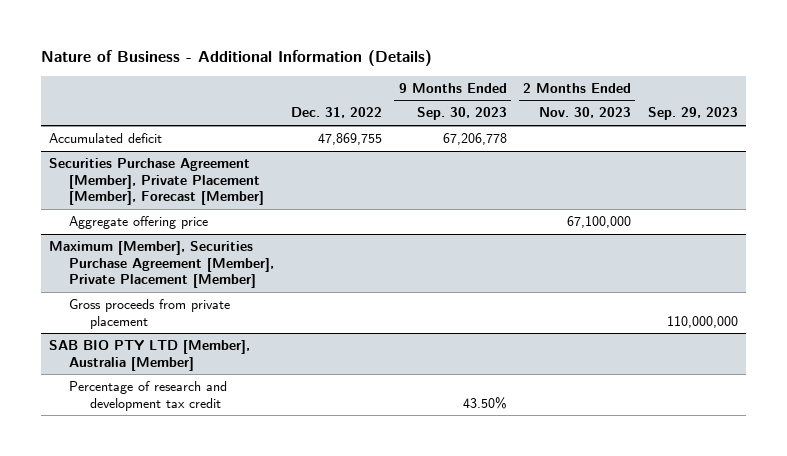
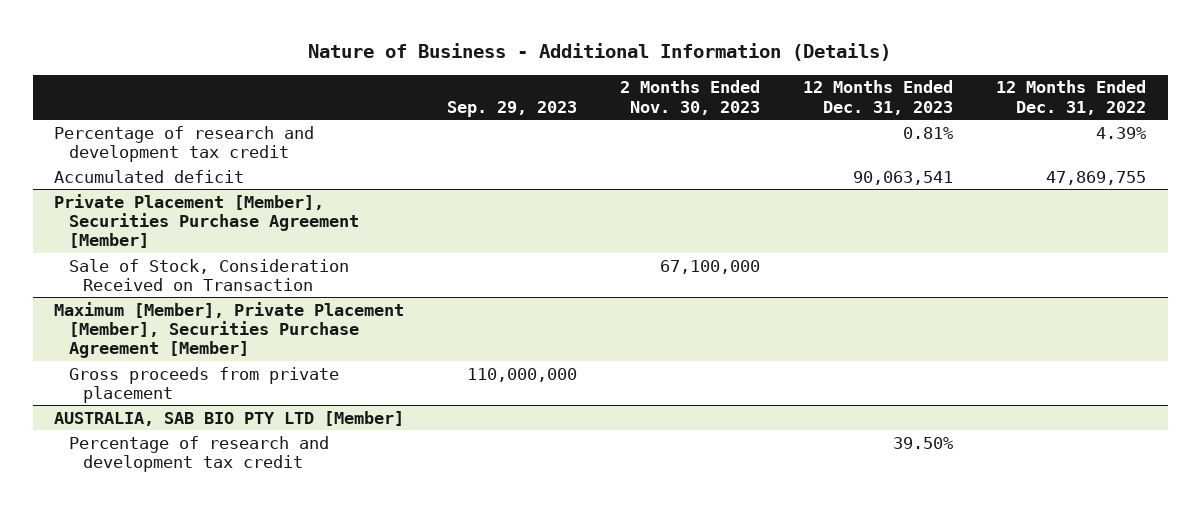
- | Dec. 31, 2022 | 9 Months Ended Sep. 30, 2023 | 2 Months Ended Nov. 30, 2023 | Sep. 29, 2023
+ | Sep. 29, 2023 | 2 Months Ended Nov. 30, 2023 | 12 Months Ended Dec. 31, 2023 | 12 Months Ended Dec. 31, 2022
+ Percentage of research and development tax credit | | | 0.81% | 4.39%
- Securities Purchase Agreement [Member], Private Placement [Member], Forecast [Member]
- Aggregate offering price | | | 67,100,000 |
- Maximum [Member], Securities Purchase Agreement [Member], Private Placement [Member]
+ Private Placement [Member], Securities Purchase Agreement [Member]
+ Sale of Stock, Consideration Received on Transaction | | 67,100,000 | |
+ Maximum [Member], Private Placement [Member], Securities Purchase Agreement [Member]
- SAB BIO PTY LTD [Member], Australia [Member]
+ AUSTRALIA, SAB BIO PTY LTD [Member]

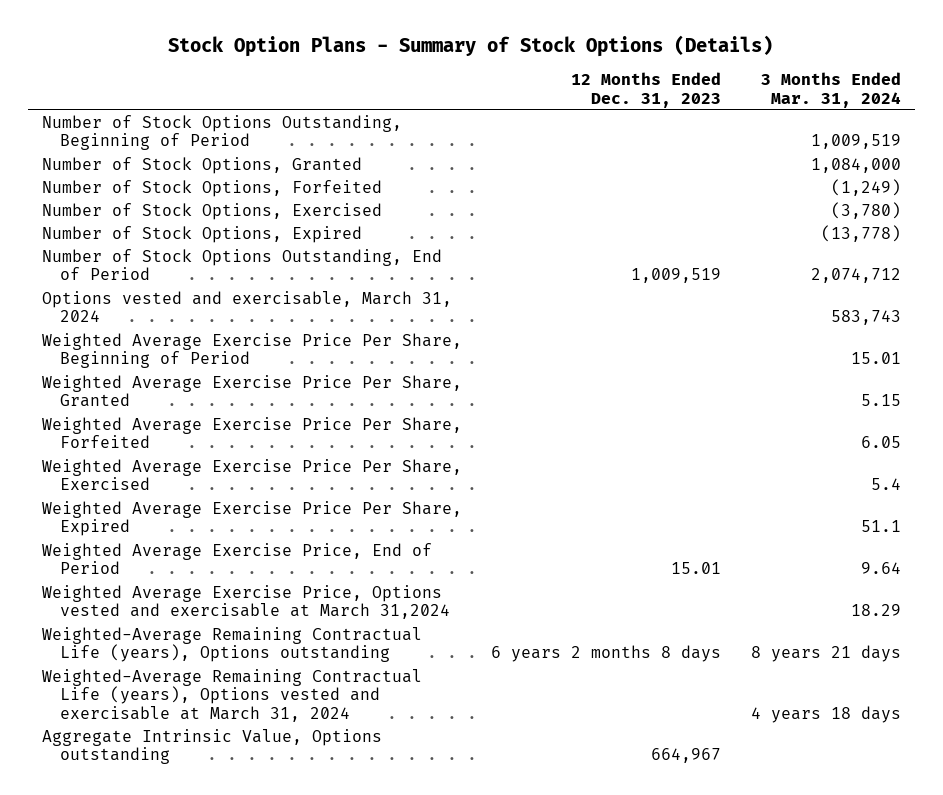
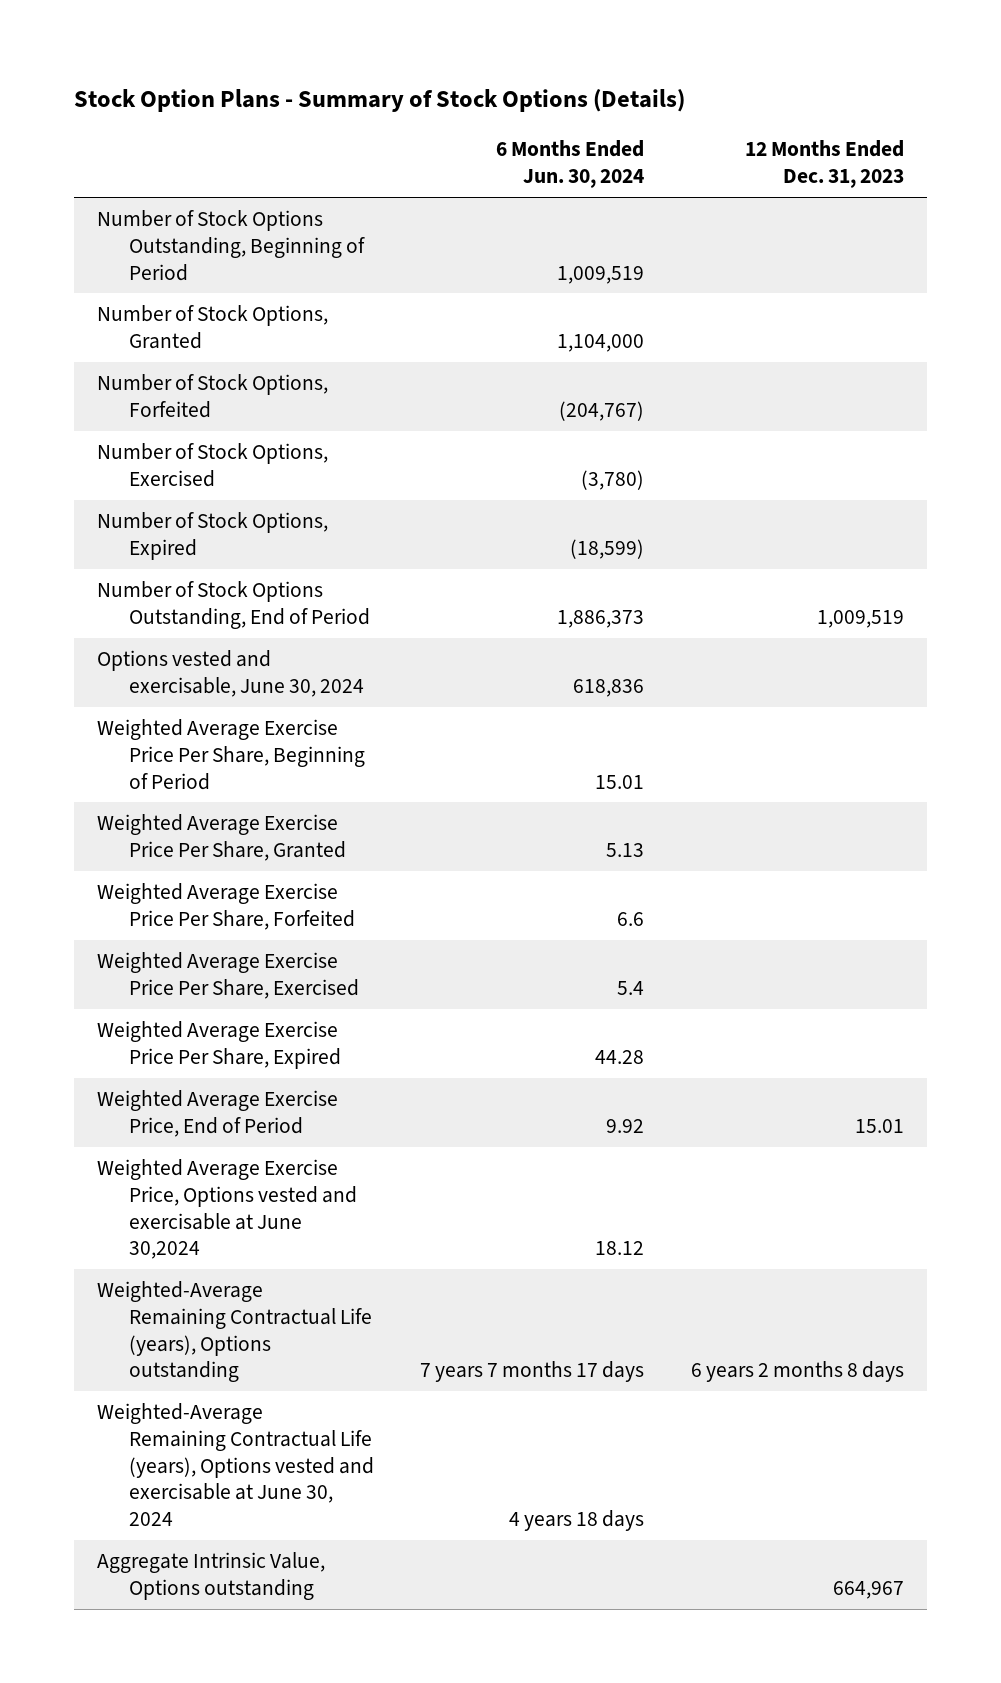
- | 12 Months Ended Dec. 31, 2023 | 3 Months Ended Mar. 31, 2024
+ | 6 Months Ended Jun. 30, 2024 | 12 Months Ended Dec. 31, 2023
- Options vested and exercisable, March 31, 2024 | | 583,743
+ Options vested and exercisable, June 30, 2024 | 618,836 |
- Weighted Average Exercise Price, Options vested and exercisable at March 31,2024 | | 18.29
+ Weighted Average Exercise Price, Options vested and exercisable at June 30,2024 | 18.12 |
- Weighted-Average Remaining Contractual Life (years), Options vested and exercisable at March 31, 2024 | | 4 years 18 days
+ Weighted-Average Remaining Contractual Life (years), Options vested and exercisable at June 30, 2024 | 4 years 18 days |

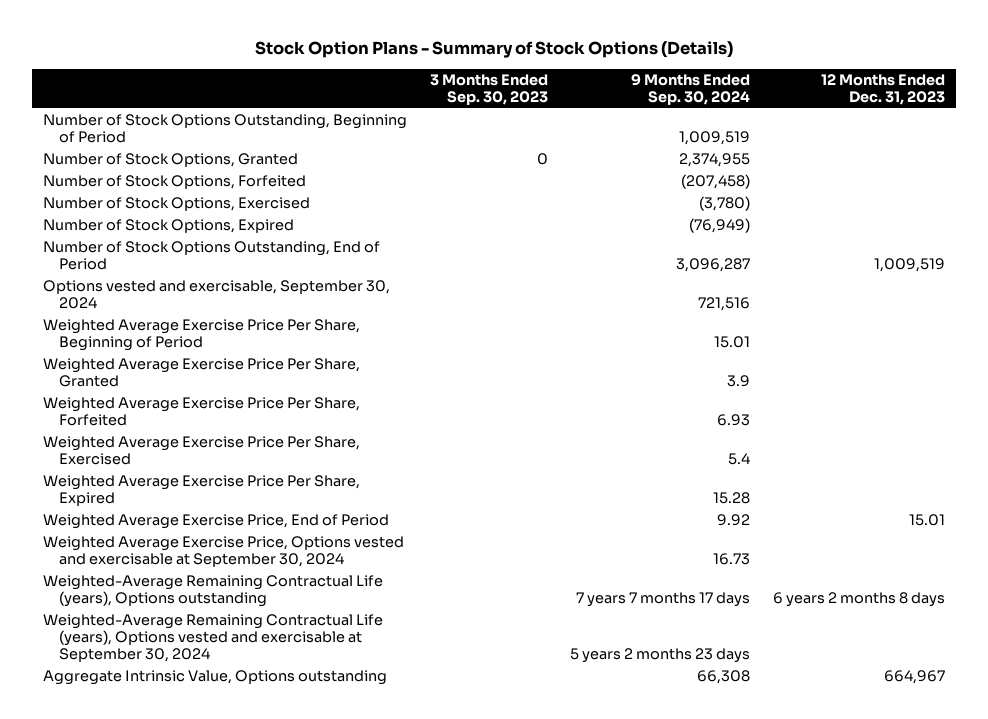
- | 6 Months Ended Jun. 30, 2024 | 12 Months Ended Dec. 31, 2023
+ | 3 Months Ended Sep. 30, 2023 | 9 Months Ended Sep. 30, 2024 | 12 Months Ended Dec. 31, 2023
- Options vested and exercisable, June 30, 2024 | 618,836 |
+ Options vested and exercisable, September 30, 2024 | | 721,516 |
- Weighted Average Exercise Price, Options vested and exercisable at June 30,2024 | 18.12 |
+ Weighted Average Exercise Price, Options vested and exercisable at September 30, 2024 | | 16.73 |
- Weighted-Average Remaining Contractual Life (years), Options vested and exercisable at June 30, 2024 | 4 years 18 days |
+ Weighted-Average Remaining Contractual Life (years), Options vested and exercisable at September 30, 2024 | | 5 years 2 months 23 days |

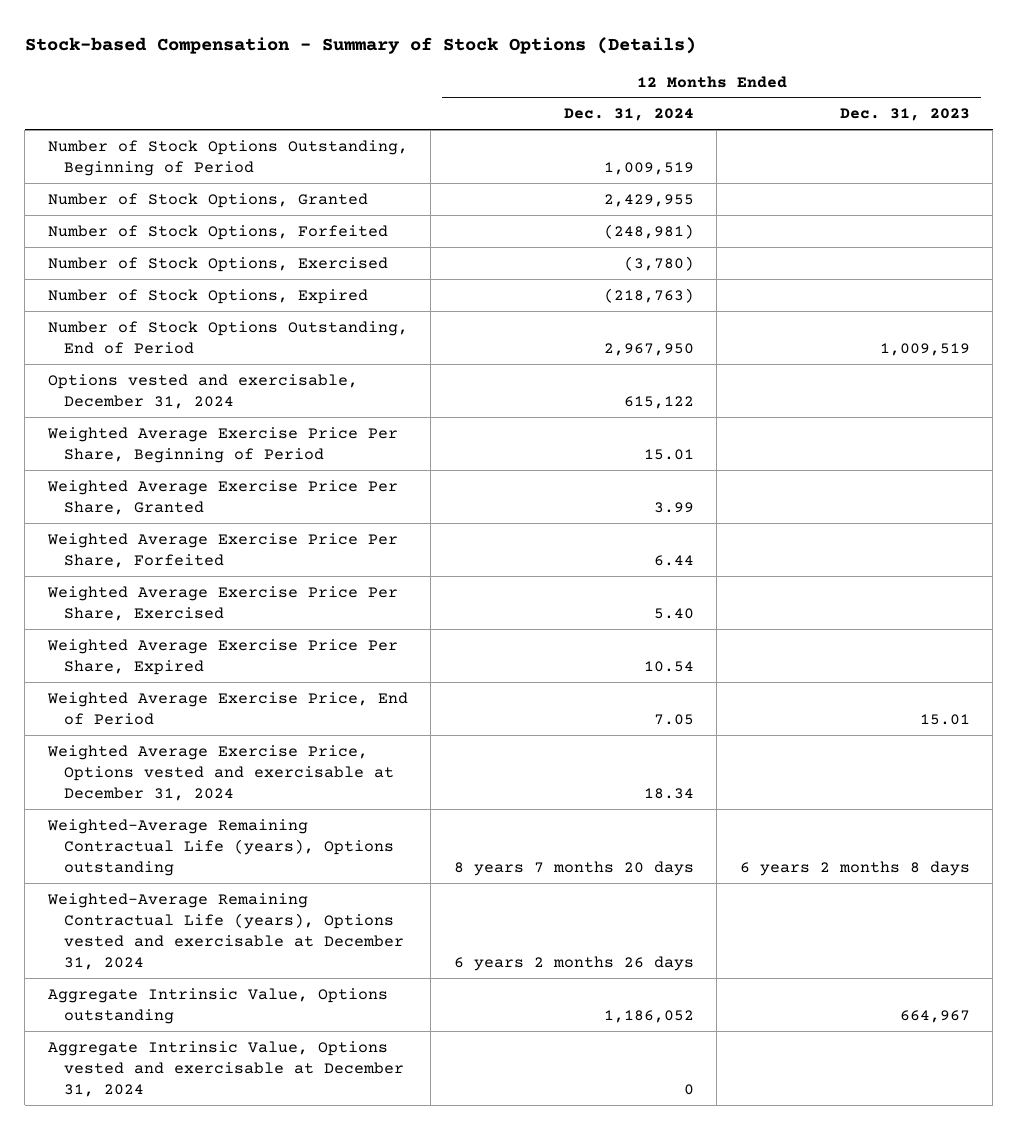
- Stock Option Plans - Summary of Stock Options (Details)
+ Stock-based Compensation - Summary of Stock Options (Details)
- | 3 Months Ended Sep. 30, 2023 | 9 Months Ended Sep. 30, 2024 | 12 Months Ended Dec. 31, 2023
+ | 12 Months Ended Dec. 31, 2024 | 12 Months Ended Dec. 31, 2023
- Options vested and exercisable, September 30, 2024 | | 721,516 |
+ Options vested and exercisable, December 31, 2024 | 615,122 |
- Weighted Average Exercise Price, Options vested and exercisable at September 30, 2024 | | 16.73 |
+ Weighted Average Exercise Price, Options vested and exercisable at December 31, 2024 | 18.34 |
- Weighted-Average Remaining Contractual Life (years), Options vested and exercisable at September 30, 2024 | | 5 years 2 months 23 days |
+ Weighted-Average Remaining Contractual Life (years), Options vested and exercisable at December 31, 2024 | 6 years 2 months 26 days |
+ Aggregate Intrinsic Value, Options vested and exercisable at December 31, 2024 | 0 |

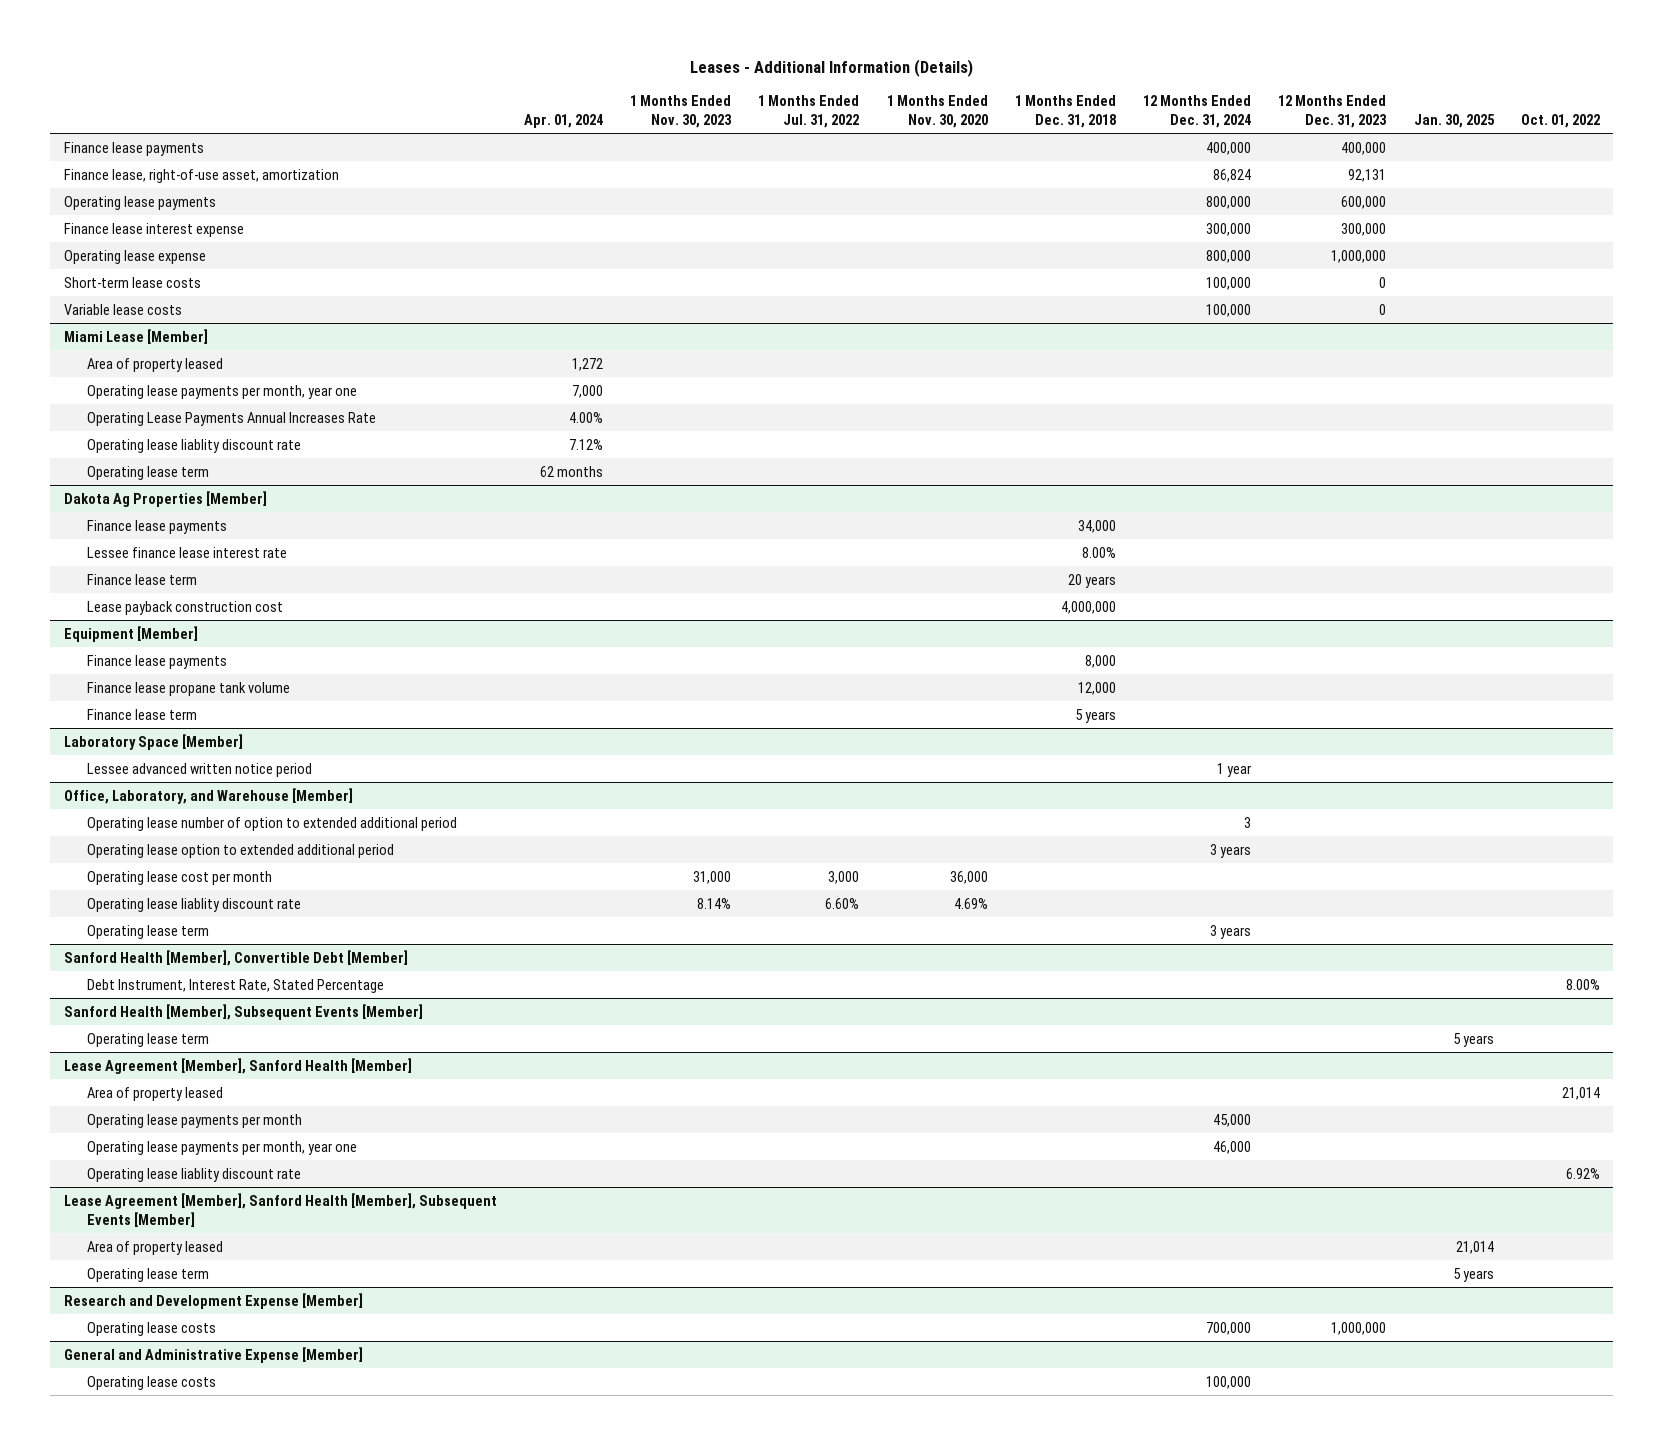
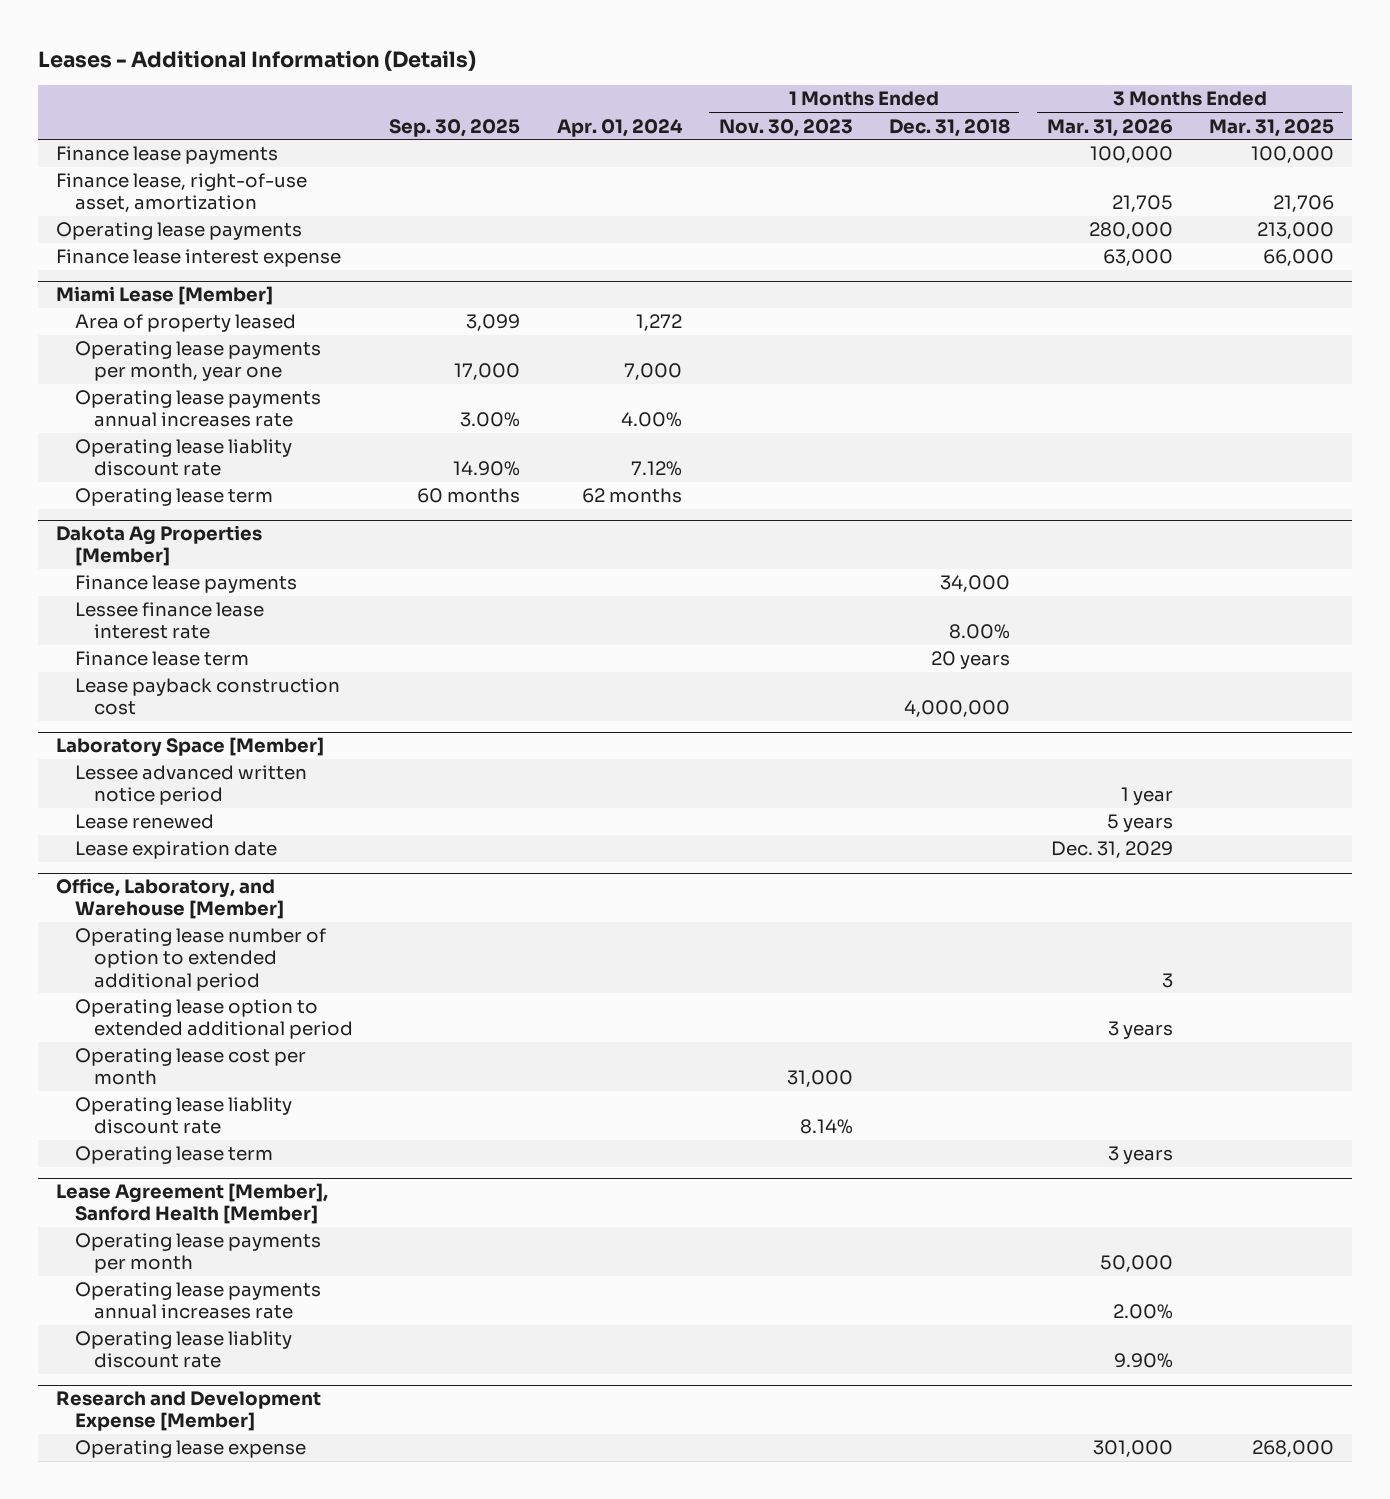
- | Apr. 01, 2024 | 1 Months Ended Nov. 30, 2023 | 1 Months Ended Jul. 31, 2022 | 1 Months Ended Nov. 30, 2020 | 1 Months Ended Dec. 31, 2018 | 12 Months Ended Dec. 31, 2024 | 12 Months Ended Dec. 31, 2023 | Jan. 30, 2025 | Oct. 01, 2022
+ | Sep. 30, 2025 | Apr. 01, 2024 | 1 Months Ended Nov. 30, 2023 | 1 Months Ended Dec. 31, 2018 | 3 Months Ended Mar. 31, 2026 | 3 Months Ended Mar. 31, 2025
- Operating lease expense | | | | | | 800,000 | 1,000,000 | |
- Short-term lease costs | | | | | | 100,000 | 0 | |
- Variable lease costs | | | | | | 100,000 | 0 | |
@ Miami Lease [Member]
- Operating Lease Payments Annual Increases Rate | 4.00% | | | | | | | |
+ Operating lease payments annual increases rate | 3.00% | 4.00% | | | |
- Equipment [Member]
- Finance lease payments | | | | | 8,000 | | | |
- Finance lease propane tank volume | | | | | 12,000 | | | |
- Finance lease term | | | | | 5 years | | | |
@ Laboratory Space [Member]
+ Lease renewed | | | | | 5 years |
+ Lease expiration date | | | | | Dec. 31, 2029 |
- Sanford Health [Member], Convertible Debt [Member]
- Debt Instrument, Interest Rate, Stated Percentage | | | | | | | | | 8.00%
- Sanford Health [Member], Subsequent Events [Member]
- Operating lease term | | | | | | | | 5 years |
@ Lease Agreement [Member], Sanford Health [Member]
- Area of property leased | | | | | | | | | 21,014
- Operating lease payments per month, year one | | | | | | 46,000 | | |
+ Operating lease payments annual increases rate | | | | | 2.00% |
- Lease Agreement [Member], Sanford Health [Member], Subsequent Events [Member]
- Area of property leased | | | | | | | | 21,014 |
- Operating lease term | | | | | | | | 5 years |
@ Research and Development Expense [Member]
- Operating lease costs | | | | | | 700,000 | 1,000,000 | |
- General and Administrative Expense [Member]
- Operating lease costs | | | | | | 100,000 | | |
@ Research and Development Expense [Member]
+ Operating lease expense | | | | | 301,000 | 268,000

